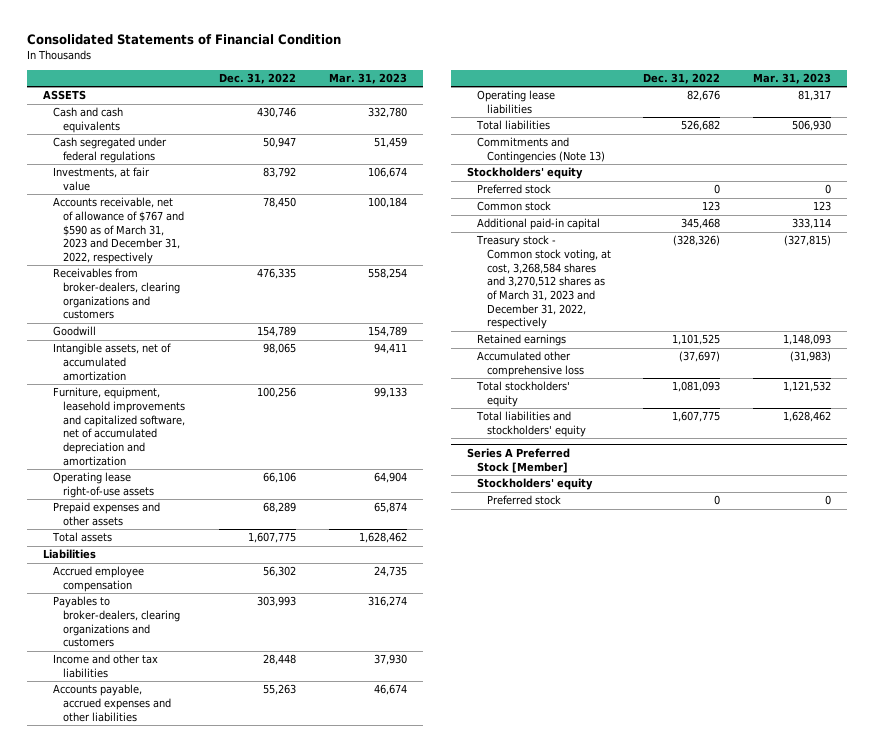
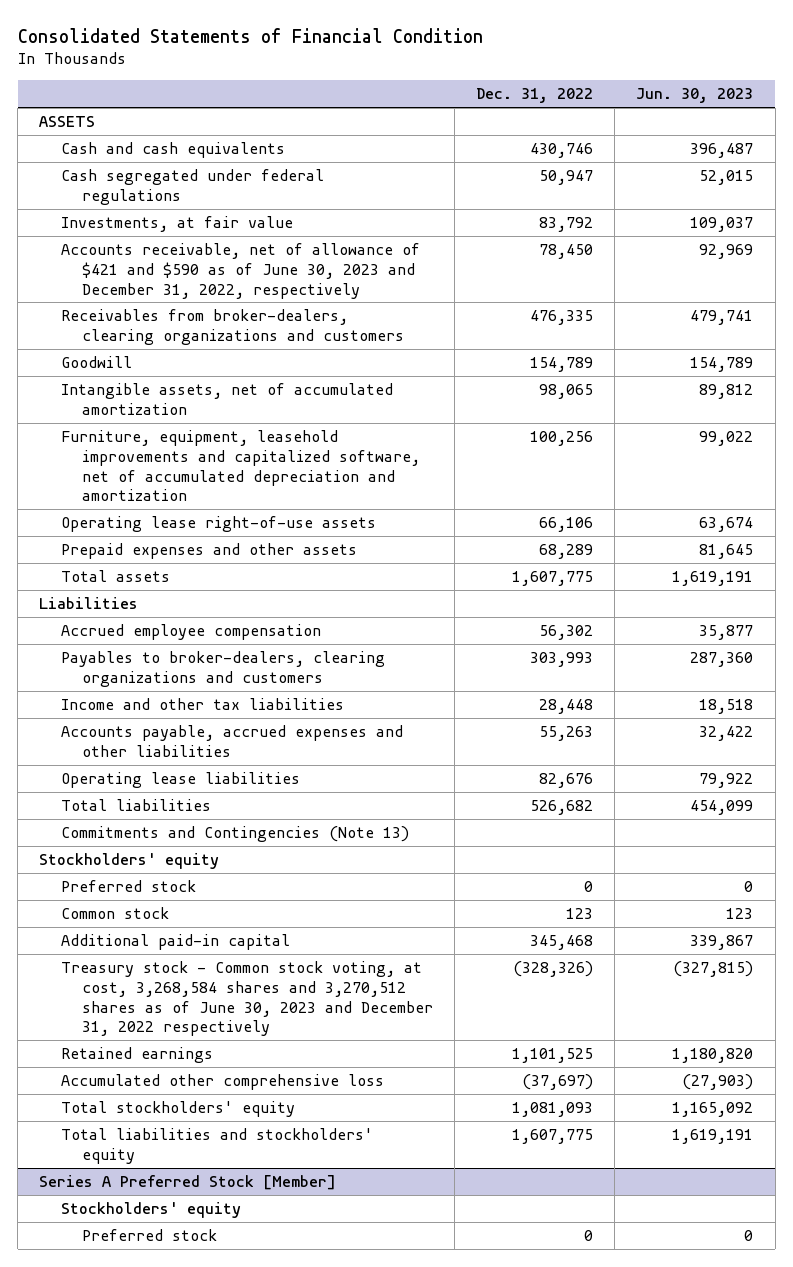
- | Dec. 31, 2022 | Mar. 31, 2023
+ | Dec. 31, 2022 | Jun. 30, 2023
- Accounts receivable, net of allowance of $767 and $590 as of March 31, 2023 and December 31, 2022, respectively | 78,450 | 100,184
+ Accounts receivable, net of allowance of $421 and $590 as of June 30, 2023 and December 31, 2022, respectively | 78,450 | 92,969
- Treasury stock - Common stock voting, at cost, 3,268,584 shares and 3,270,512 shares as of March 31, 2023 and December 31, 2022, respectively | (328,326) | (327,815)
+ Treasury stock - Common stock voting, at cost, 3,268,584 shares and 3,270,512 shares as of June 30, 2023 and December 31, 2022 respectively | (328,326) | (327,815)

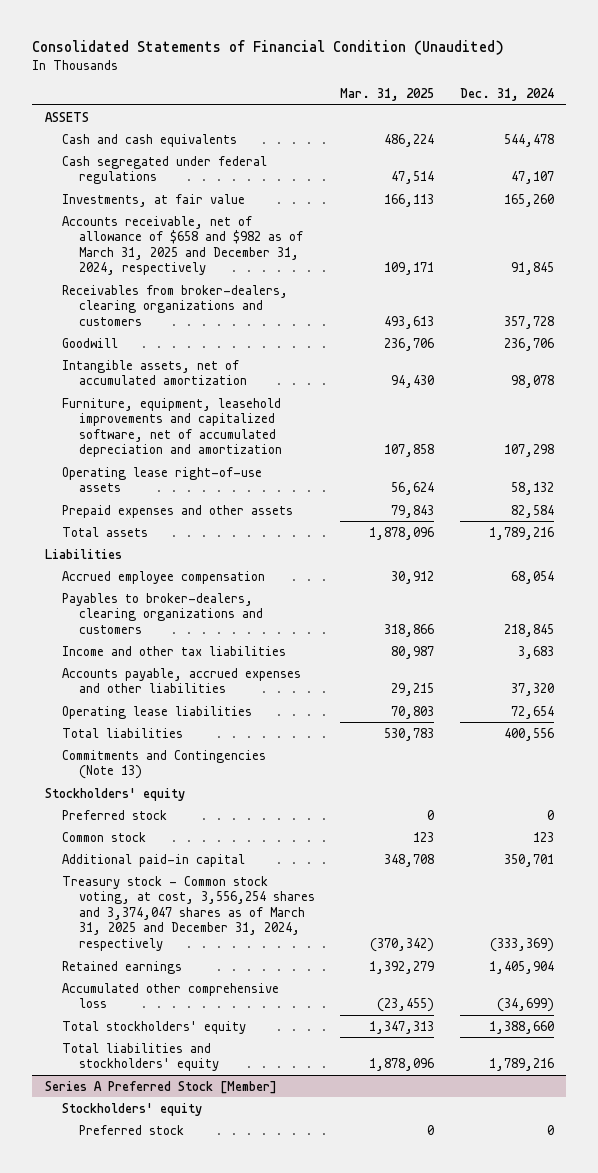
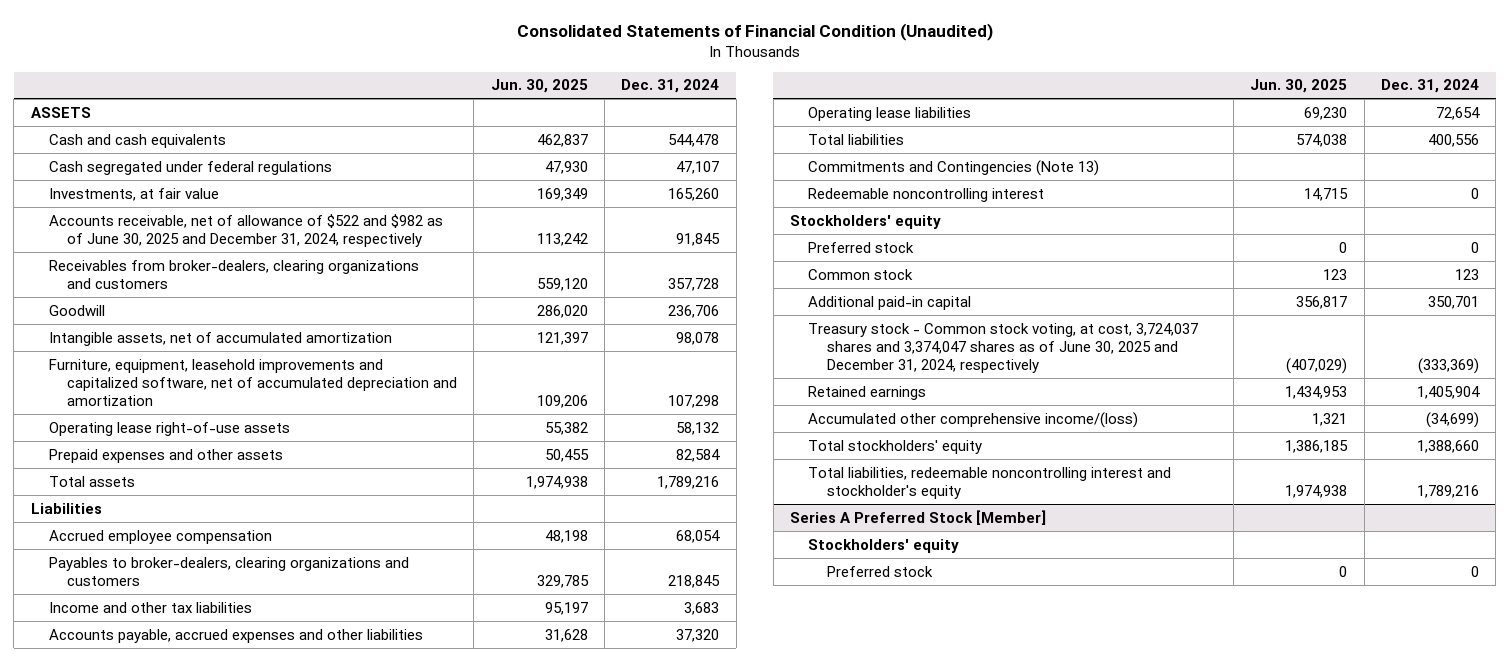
- | Mar. 31, 2025 | Dec. 31, 2024
+ | Jun. 30, 2025 | Dec. 31, 2024
- Accounts receivable, net of allowance of $658 and $982 as of March 31, 2025 and December 31, 2024, respectively | 109,171 | 91,845
+ Accounts receivable, net of allowance of $522 and $982 as of June 30, 2025 and December 31, 2024, respectively | 113,242 | 91,845
+ Redeemable noncontrolling interest | 14,715 | 0
- Treasury stock - Common stock voting, at cost, 3,556,254 shares and 3,374,047 shares as of March 31, 2025 and December 31, 2024, respectively | (370,342) | (333,369)
+ Treasury stock - Common stock voting, at cost, 3,724,037 shares and 3,374,047 shares as of June 30, 2025 and December 31, 2024, respectively | (407,029) | (333,369)
- Accumulated other comprehensive loss | (23,455) | (34,699)
+ Accumulated other comprehensive income/(loss) | 1,321 | (34,699)
- Total liabilities and stockholders' equity | 1,878,096 | 1,789,216
+ Total liabilities, redeemable noncontrolling interest and stockholder's equity | 1,974,938 | 1,789,216

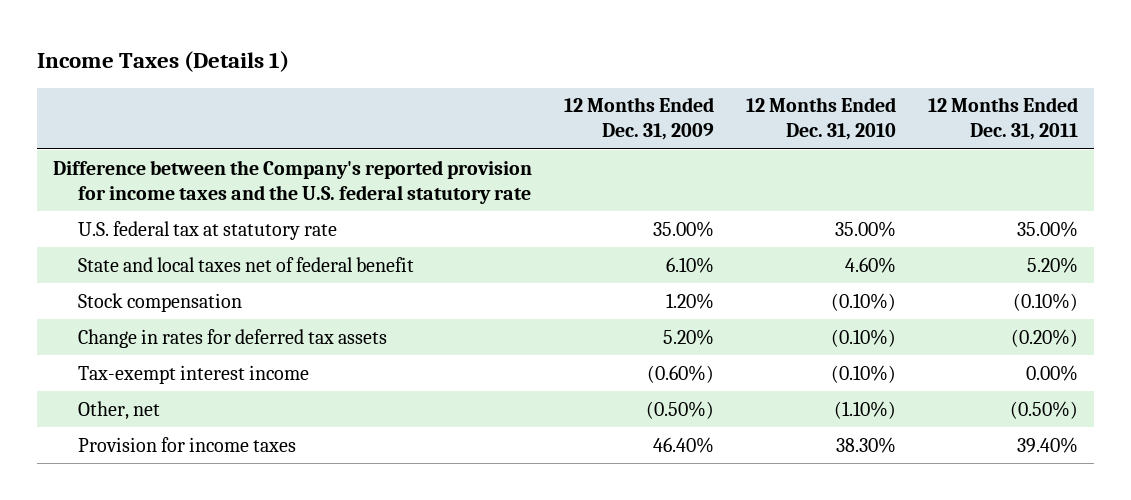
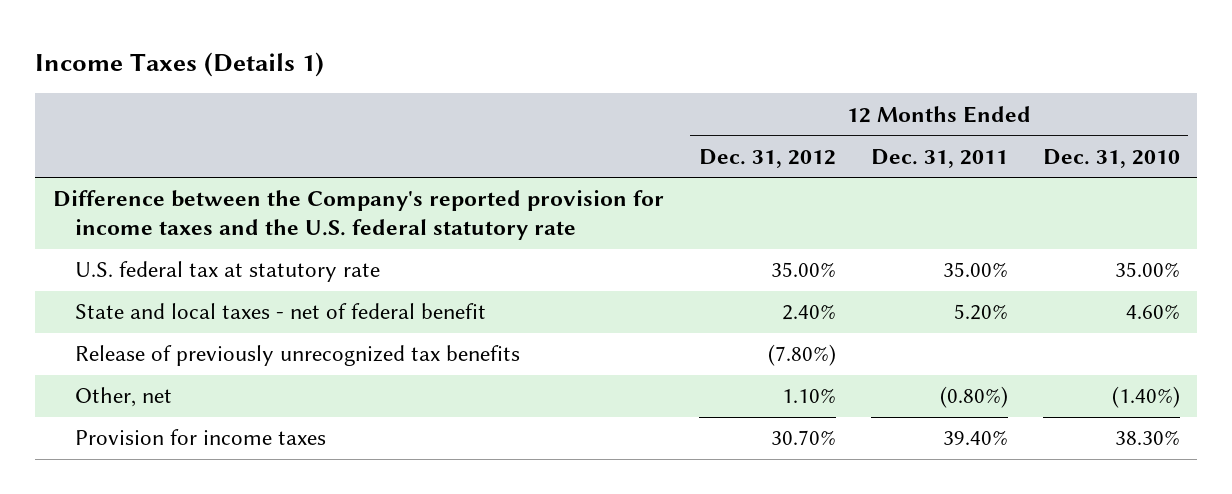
- | 12 Months Ended Dec. 31, 2009 | 12 Months Ended Dec. 31, 2010 | 12 Months Ended Dec. 31, 2011
+ | 12 Months Ended Dec. 31, 2012 | 12 Months Ended Dec. 31, 2011 | 12 Months Ended Dec. 31, 2010
- State and local taxes net of federal benefit | 6.10% | 4.60% | 5.20%
- Stock compensation | 1.20% | (0.10%) | (0.10%)
- Change in rates for deferred tax assets | 5.20% | (0.10%) | (0.20%)
- Tax-exempt interest income | (0.60%) | (0.10%) | 0.00%
- Other, net | (0.50%) | (1.10%) | (0.50%)
+ State and local taxes - net of federal benefit | 2.40% | 5.20% | 4.60%
+ Release of previously unrecognized tax benefits | (7.80%) | |
+ Other, net | 1.10% | (0.80%) | (1.40%)

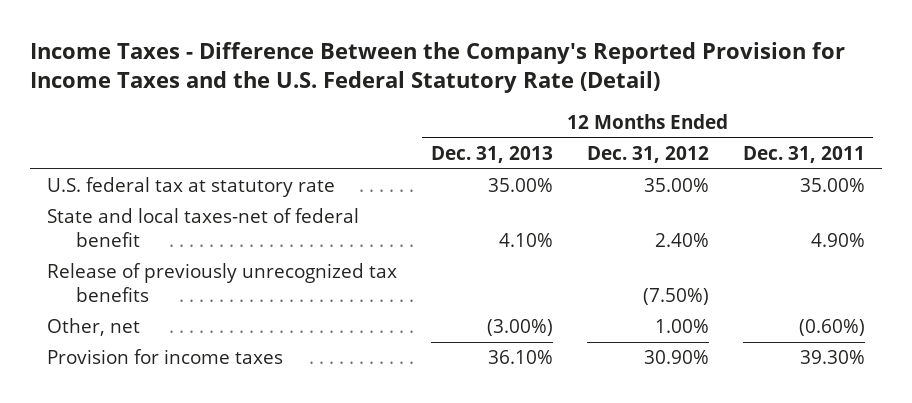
- Income Taxes (Details 1)
+ Income Taxes - Difference Between the Company's Reported Provision for Income Taxes and the U.S. Federal Statutory Rate (Detail)
- | 12 Months Ended Dec. 31, 2012 | 12 Months Ended Dec. 31, 2011 | 12 Months Ended Dec. 31, 2010
+ | 12 Months Ended Dec. 31, 2013 | 12 Months Ended Dec. 31, 2012 | 12 Months Ended Dec. 31, 2011
- Difference between the Company's reported provision for income taxes and the U.S. federal statutory rate
- State and local taxes - net of federal benefit | 2.40% | 5.20% | 4.60%
- Release of previously unrecognized tax benefits | (7.80%) | |
- Other, net | 1.10% | (0.80%) | (1.40%)
- Provision for income taxes | 30.70% | 39.40% | 38.30%
+ State and local taxes-net of federal benefit | 4.10% | 2.40% | 4.90%
+ Release of previously unrecognized tax benefits | | (7.50%) |
+ Other, net | (3.00%) | 1.00% | (0.60%)
+ Provision for income taxes | 36.10% | 30.90% | 39.30%

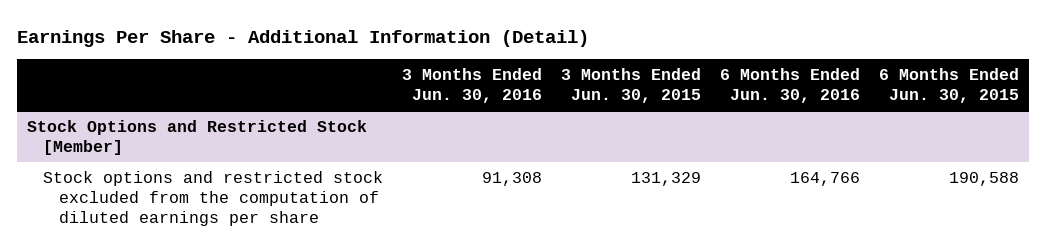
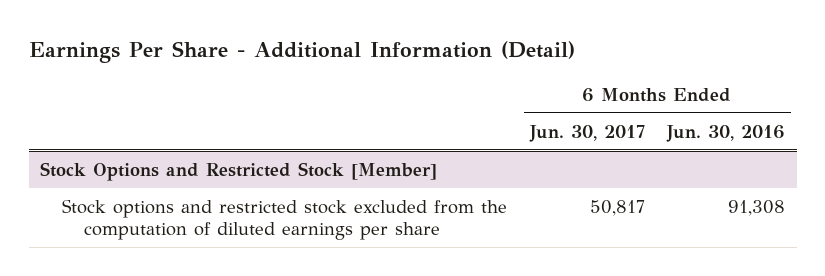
- | 3 Months Ended Jun. 30, 2016 | 3 Months Ended Jun. 30, 2015 | 6 Months Ended Jun. 30, 2016 | 6 Months Ended Jun. 30, 2015
+ | 6 Months Ended Jun. 30, 2017 | 6 Months Ended Jun. 30, 2016
@ Stock Options and Restricted Stock [Member]
- Stock options and restricted stock excluded from the computation of diluted earnings per share | 91,308 | 131,329 | 164,766 | 190,588
+ Stock options and restricted stock excluded from the computation of diluted earnings per share | 50,817 | 91,308

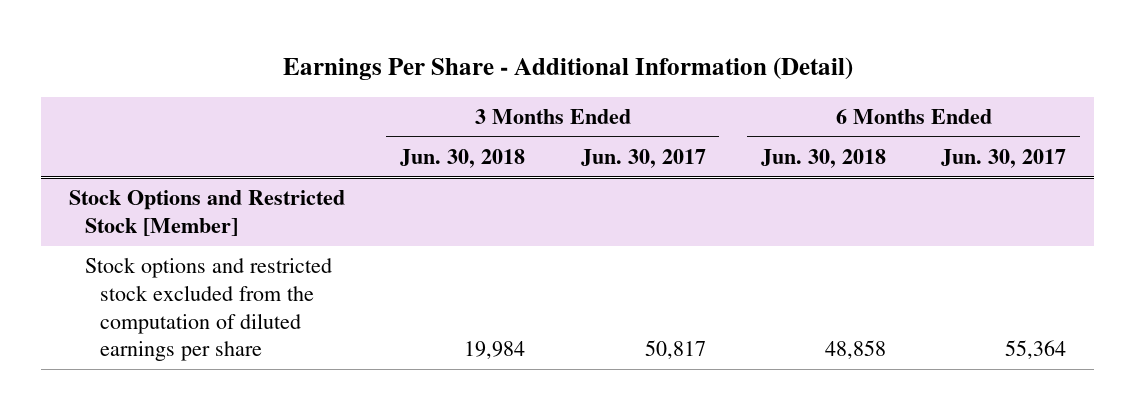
- | 6 Months Ended Jun. 30, 2017 | 6 Months Ended Jun. 30, 2016
+ | 3 Months Ended Jun. 30, 2018 | 3 Months Ended Jun. 30, 2017 | 6 Months Ended Jun. 30, 2018 | 6 Months Ended Jun. 30, 2017
@ Stock Options and Restricted Stock [Member]
- Stock options and restricted stock excluded from the computation of diluted earnings per share | 50,817 | 91,308
+ Stock options and restricted stock excluded from the computation of diluted earnings per share | 19,984 | 50,817 | 48,858 | 55,364

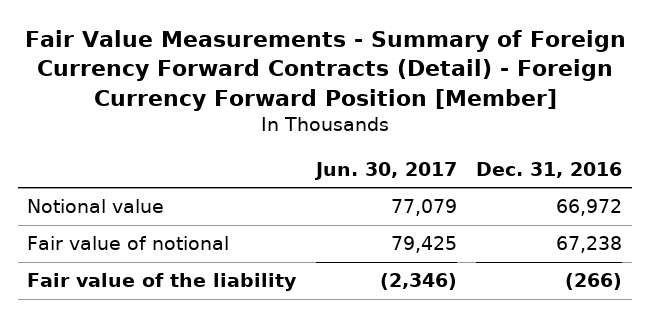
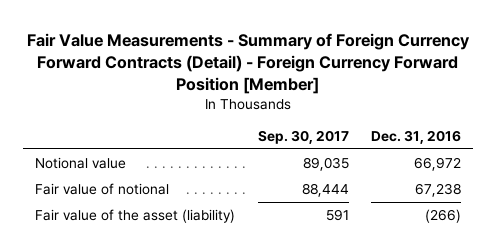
- | Jun. 30, 2017 | Dec. 31, 2016
+ | Sep. 30, 2017 | Dec. 31, 2016
- Fair value of the liability | (2,346) | (266)
+ Fair value of the asset (liability) | 591 | (266)

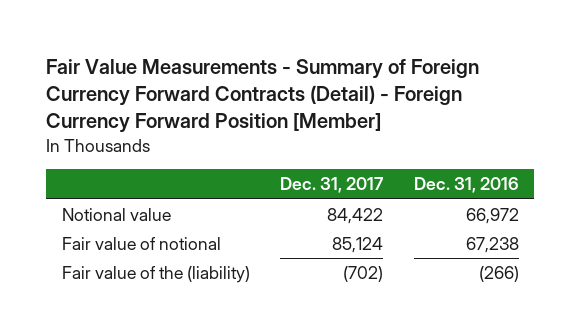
- | Sep. 30, 2017 | Dec. 31, 2016
+ | Dec. 31, 2017 | Dec. 31, 2016
- Fair value of the asset (liability) | 591 | (266)
+ Fair value of the (liability) | (702) | (266)

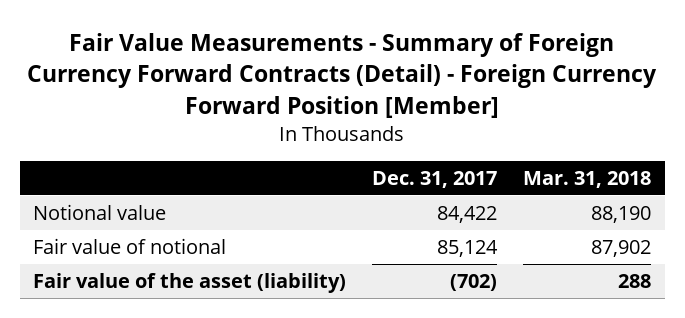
- | Dec. 31, 2017 | Dec. 31, 2016
+ | Dec. 31, 2017 | Mar. 31, 2018
- Fair value of the (liability) | (702) | (266)
+ Fair value of the asset (liability) | (702) | 288

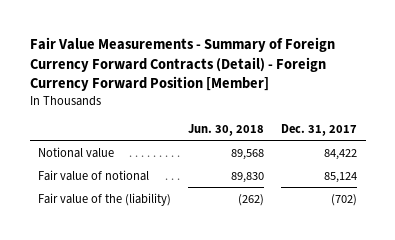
- | Dec. 31, 2017 | Mar. 31, 2018
+ | Jun. 30, 2018 | Dec. 31, 2017
- Fair value of the asset (liability) | (702) | 288
+ Fair value of the (liability) | (262) | (702)

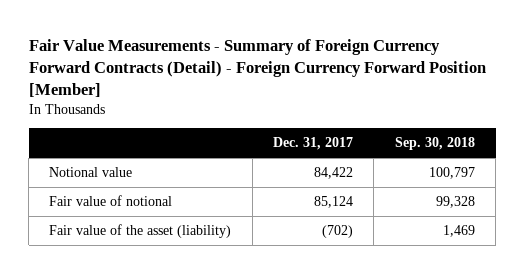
- | Jun. 30, 2018 | Dec. 31, 2017
+ | Dec. 31, 2017 | Sep. 30, 2018
- Fair value of the (liability) | (262) | (702)
+ Fair value of the asset (liability) | (702) | 1,469

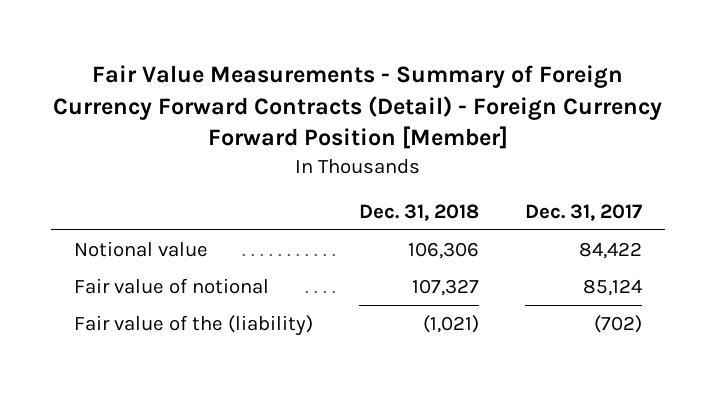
- | Dec. 31, 2017 | Sep. 30, 2018
+ | Dec. 31, 2018 | Dec. 31, 2017
- Fair value of the asset (liability) | (702) | 1,469
+ Fair value of the (liability) | (1,021) | (702)

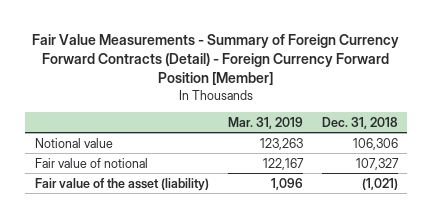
- | Dec. 31, 2018 | Dec. 31, 2017
+ | Mar. 31, 2019 | Dec. 31, 2018
- Fair value of the (liability) | (1,021) | (702)
+ Fair value of the asset (liability) | 1,096 | (1,021)

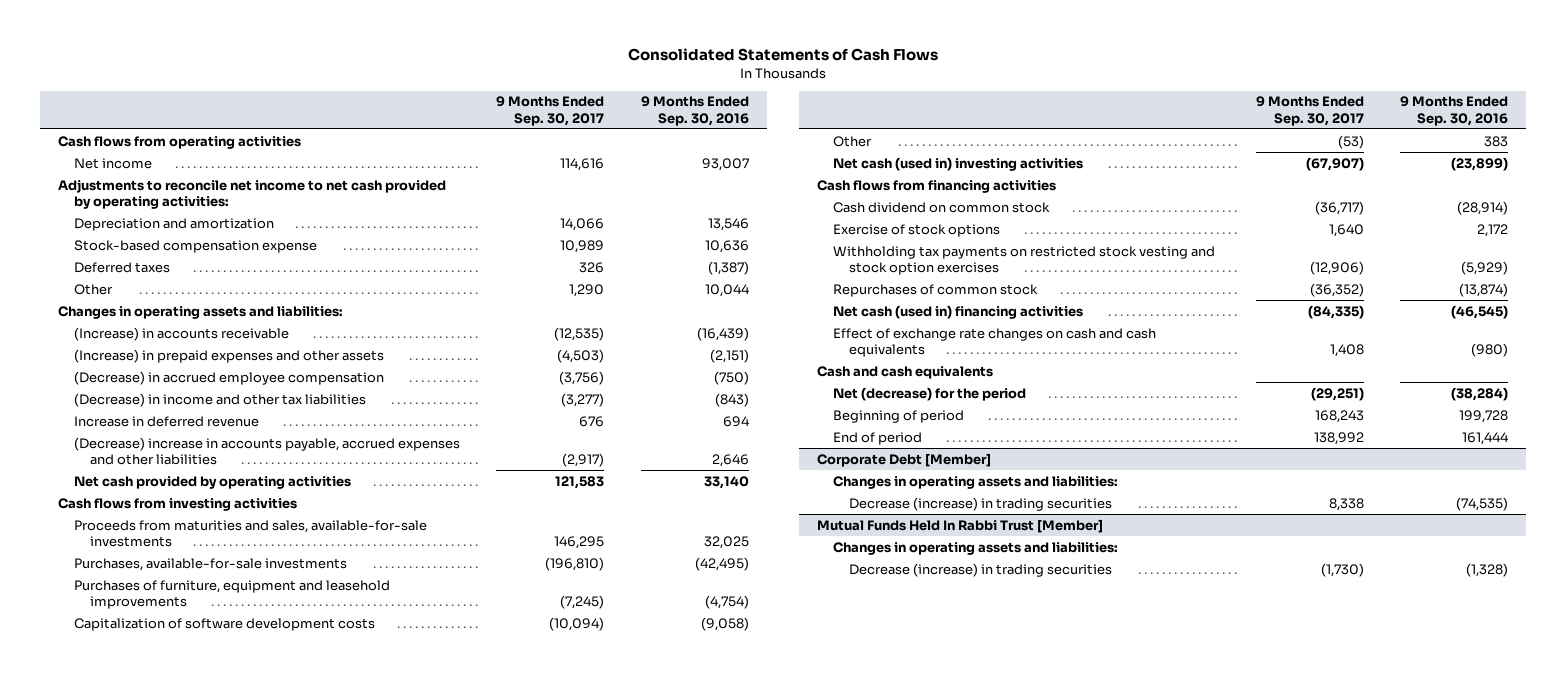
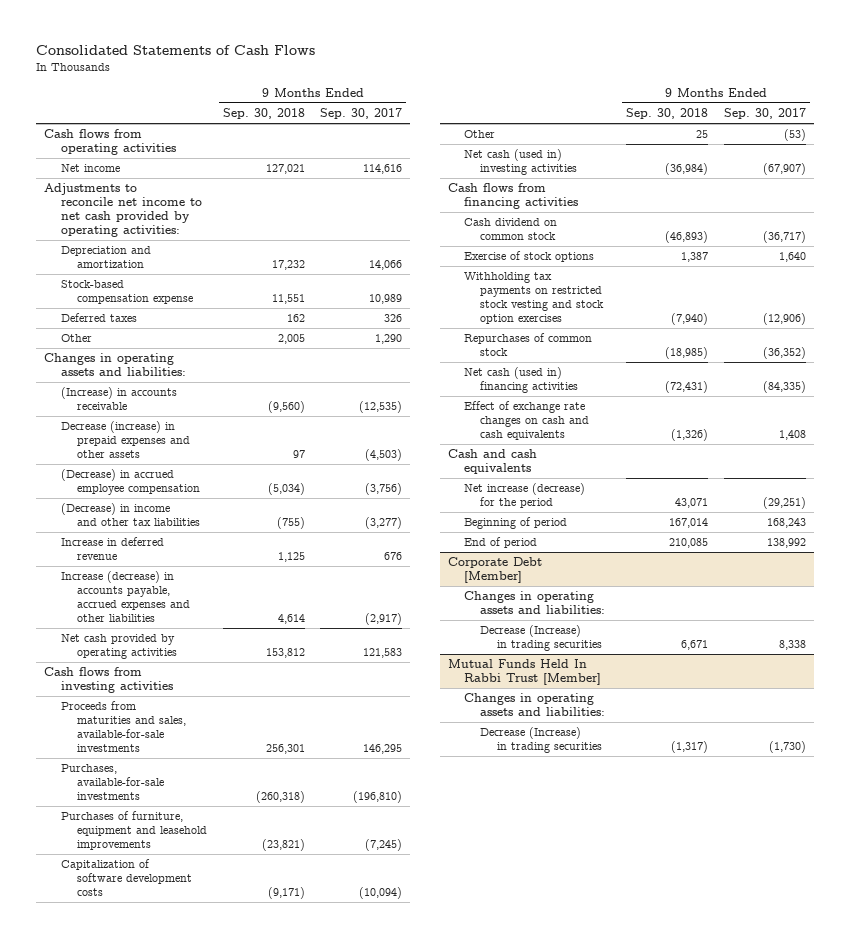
- | 9 Months Ended Sep. 30, 2017 | 9 Months Ended Sep. 30, 2016
+ | 9 Months Ended Sep. 30, 2018 | 9 Months Ended Sep. 30, 2017
- (Increase) in prepaid expenses and other assets | (4,503) | (2,151)
+ Decrease (increase) in prepaid expenses and other assets | 97 | (4,503)
- (Decrease) increase in accounts payable, accrued expenses and other liabilities | (2,917) | 2,646
+ Increase (decrease) in accounts payable, accrued expenses and other liabilities | 4,614 | (2,917)
- Net (decrease) for the period | (29,251) | (38,284)
+ Net increase (decrease) for the period | 43,071 | (29,251)
@ Corporate Debt [Member]
- Decrease (increase) in trading securities | 8,338 | (74,535)
+ Decrease (Increase) in trading securities | 6,671 | 8,338
@ Mutual Funds Held In Rabbi Trust [Member]
- Decrease (increase) in trading securities | (1,730) | (1,328)
+ Decrease (Increase) in trading securities | (1,317) | (1,730)

